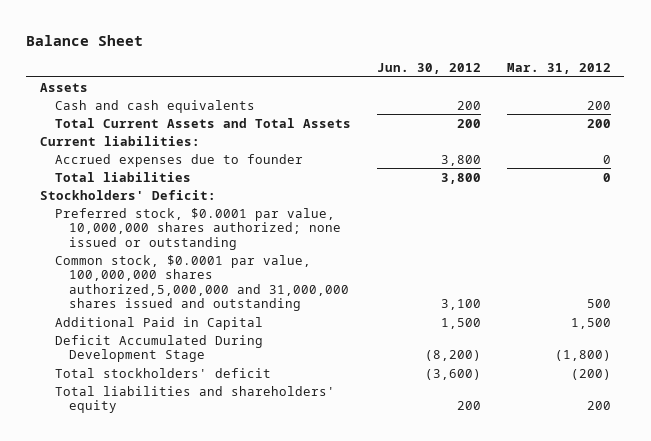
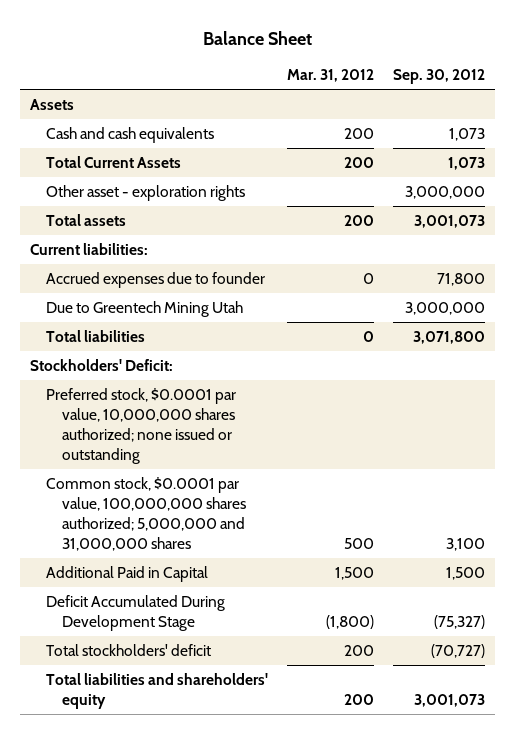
- | Jun. 30, 2012 | Mar. 31, 2012
+ | Mar. 31, 2012 | Sep. 30, 2012
- Total Current Assets and Total Assets | 200 | 200
+ Total Current Assets | 200 | 1,073
+ Other asset - exploration rights | | 3,000,000
+ Total assets | 200 | 3,001,073
+ Due to Greentech Mining Utah | | 3,000,000
- Common stock, $0.0001 par value, 100,000,000 shares authorized,5,000,000 and 31,000,000 shares issued and outstanding | 3,100 | 500
+ Common stock, $0.0001 par value, 100,000,000 shares authorized; 5,000,000 and 31,000,000 shares | 500 | 3,100
- Total stockholders' deficit | (3,600) | (200)
+ Total stockholders' deficit | 200 | (70,727)

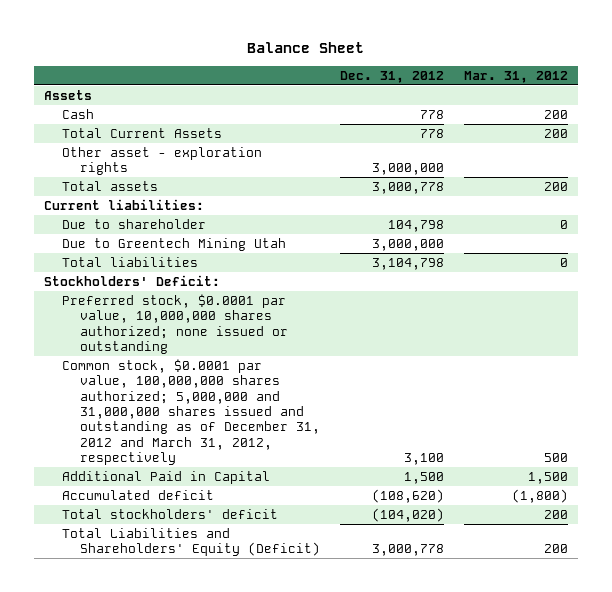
- | Mar. 31, 2012 | Sep. 30, 2012
+ | Dec. 31, 2012 | Mar. 31, 2012
- Cash and cash equivalents | 200 | 1,073
+ Cash | 778 | 200
- Accrued expenses due to founder | 0 | 71,800
+ Due to shareholder | 104,798 | 0
- Common stock, $0.0001 par value, 100,000,000 shares authorized; 5,000,000 and 31,000,000 shares | 500 | 3,100
+ Common stock, $0.0001 par value, 100,000,000 shares authorized; 5,000,000 and 31,000,000 shares issued and outstanding as of December 31, 2012 and March 31, 2012, respectively | 3,100 | 500
- Deficit Accumulated During Development Stage | (1,800) | (75,327)
+ Accumulated deficit | (108,620) | (1,800)
- Total liabilities and shareholders' equity | 200 | 3,001,073
+ Total Liabilities and Shareholders' Equity (Deficit) | 3,000,778 | 200

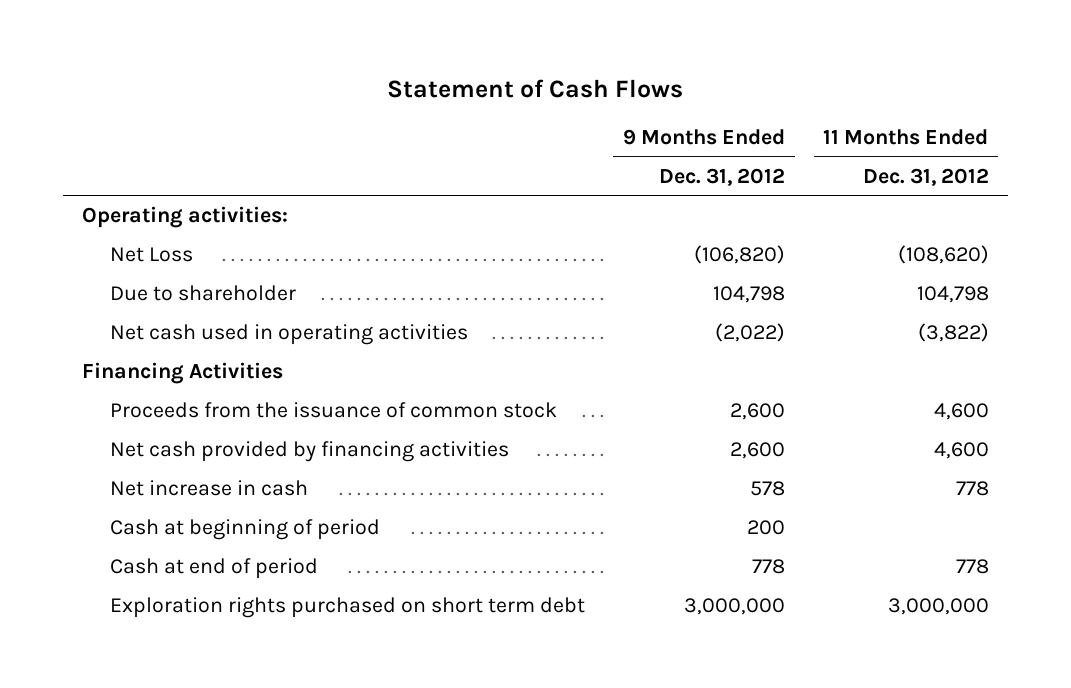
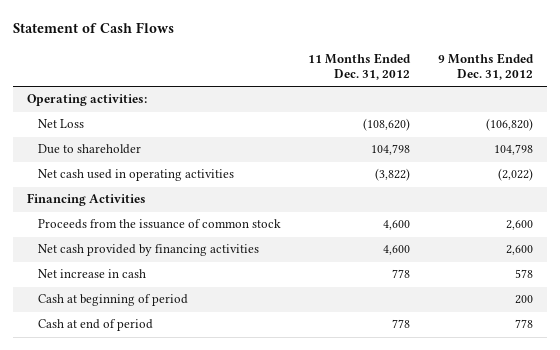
- | 9 Months Ended Dec. 31, 2012 | 11 Months Ended Dec. 31, 2012
+ | 11 Months Ended Dec. 31, 2012 | 9 Months Ended Dec. 31, 2012
- Exploration rights purchased on short term debt | 3,000,000 | 3,000,000

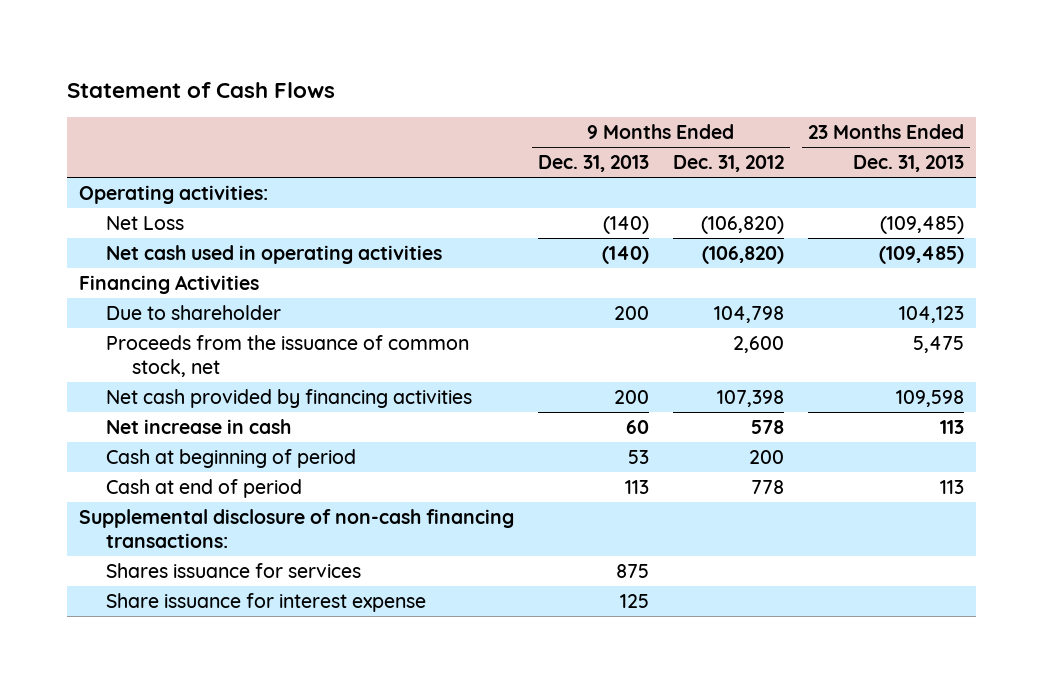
- | 11 Months Ended Dec. 31, 2012 | 9 Months Ended Dec. 31, 2012
+ | 9 Months Ended Dec. 31, 2013 | 9 Months Ended Dec. 31, 2012 | 23 Months Ended Dec. 31, 2013
- Net cash used in operating activities | (3,822) | (2,022)
+ Net cash used in operating activities | (140) | (106,820) | (109,485)
- Proceeds from the issuance of common stock | 4,600 | 2,600
- Net cash provided by financing activities | 4,600 | 2,600
moved down: Due to shareholder | 200 | 104,798 | 104,123
+ Proceeds from the issuance of common stock, net | | 2,600 | 5,475
+ Net cash provided by financing activities | 200 | 107,398 | 109,598
+ Supplemental disclosure of non-cash financing transactions:
+ Shares issuance for services | 875 | |
+ Share issuance for interest expense | 125 | |

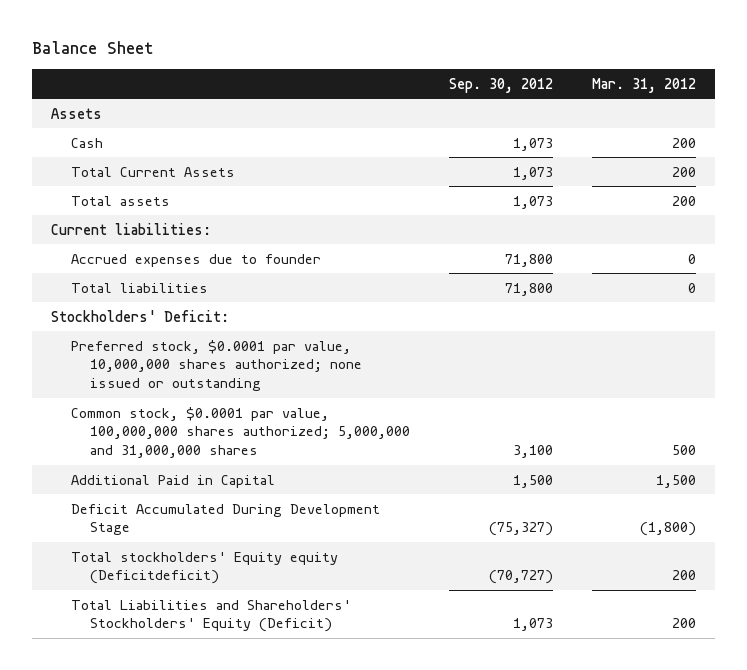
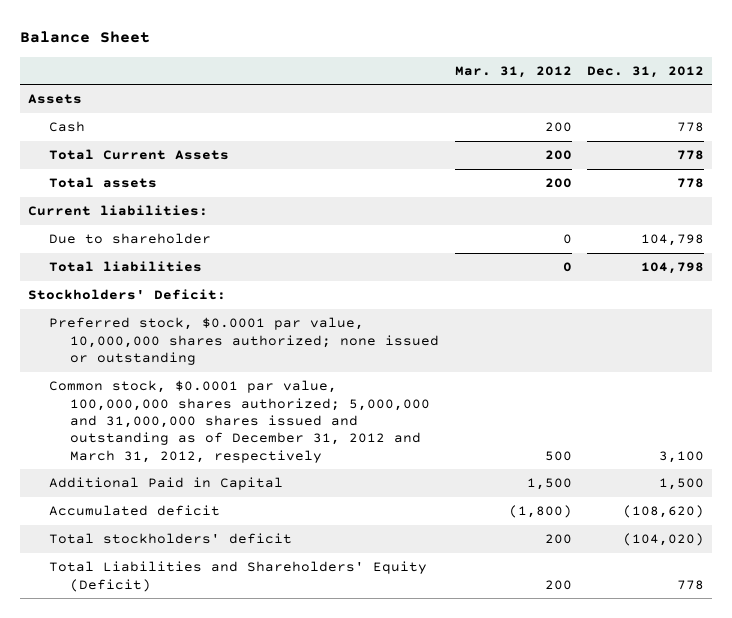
- | Sep. 30, 2012 | Mar. 31, 2012
+ | Mar. 31, 2012 | Dec. 31, 2012
- Accrued expenses due to founder | 71,800 | 0
+ Due to shareholder | 0 | 104,798
- Common stock, $0.0001 par value, 100,000,000 shares authorized; 5,000,000 and 31,000,000 shares | 3,100 | 500
+ Common stock, $0.0001 par value, 100,000,000 shares authorized; 5,000,000 and 31,000,000 shares issued and outstanding as of December 31, 2012 and March 31, 2012, respectively | 500 | 3,100
- Deficit Accumulated During Development Stage | (75,327) | (1,800)
- Total stockholders' Equity equity (Deficitdeficit) | (70,727) | 200
- Total Liabilities and Shareholders' Stockholders' Equity (Deficit) | 1,073 | 200
+ Accumulated deficit | (1,800) | (108,620)
+ Total stockholders' deficit | 200 | (104,020)
+ Total Liabilities and Shareholders' Equity (Deficit) | 200 | 778

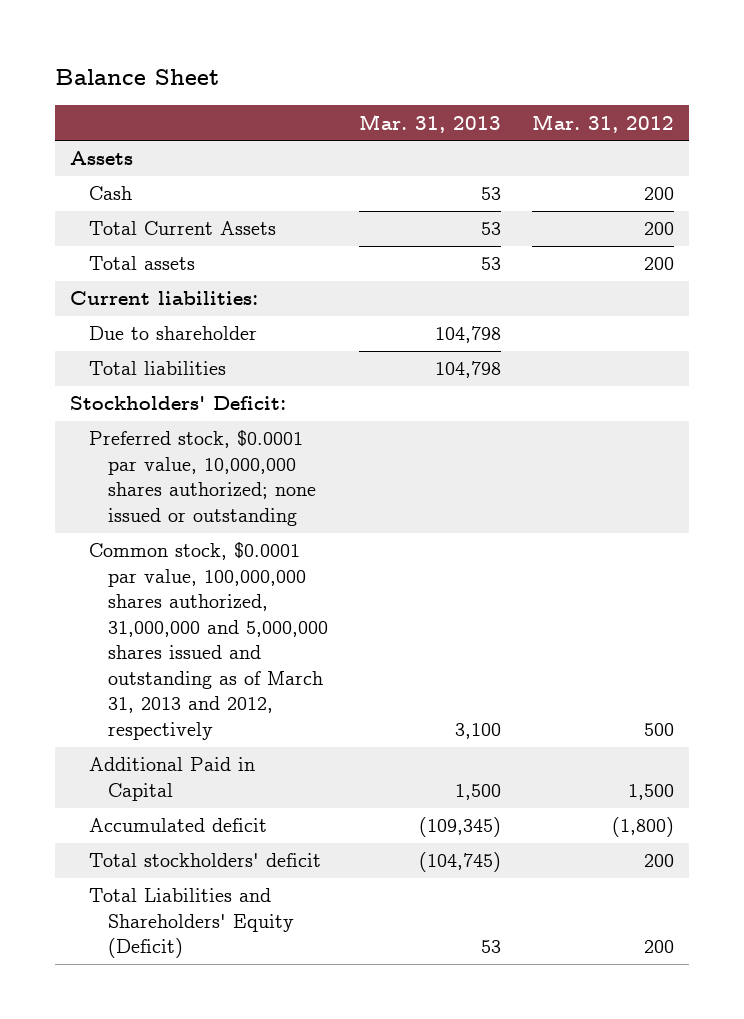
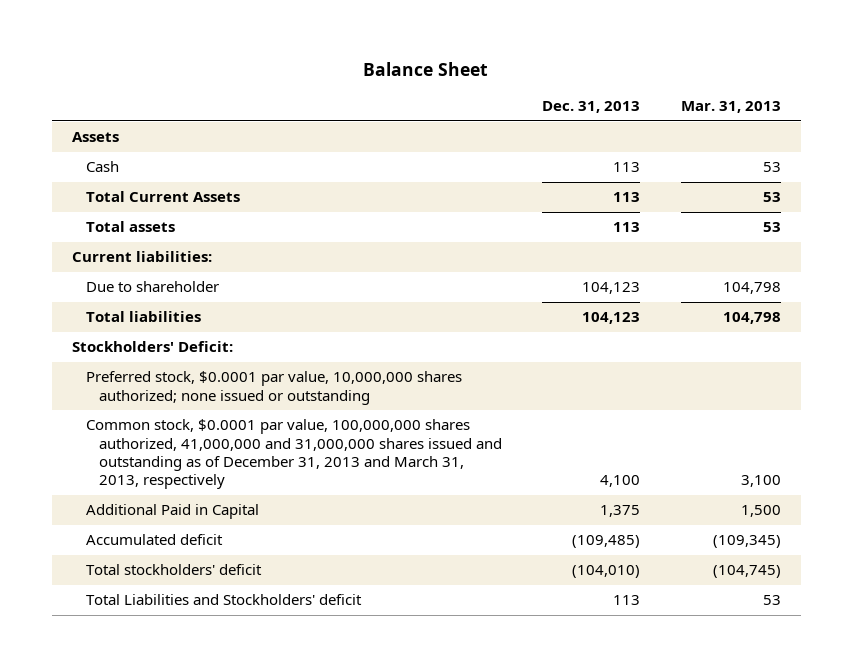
- | Mar. 31, 2013 | Mar. 31, 2012
+ | Dec. 31, 2013 | Mar. 31, 2013
- Common stock, $0.0001 par value, 100,000,000 shares authorized, 31,000,000 and 5,000,000 shares issued and outstanding as of March 31, 2013 and 2012, respectively | 3,100 | 500
+ Common stock, $0.0001 par value, 100,000,000 shares authorized, 41,000,000 and 31,000,000 shares issued and outstanding as of December 31, 2013 and March 31, 2013, respectively | 4,100 | 3,100
- Total Liabilities and Shareholders' Equity (Deficit) | 53 | 200
+ Total Liabilities and Stockholders' deficit | 113 | 53

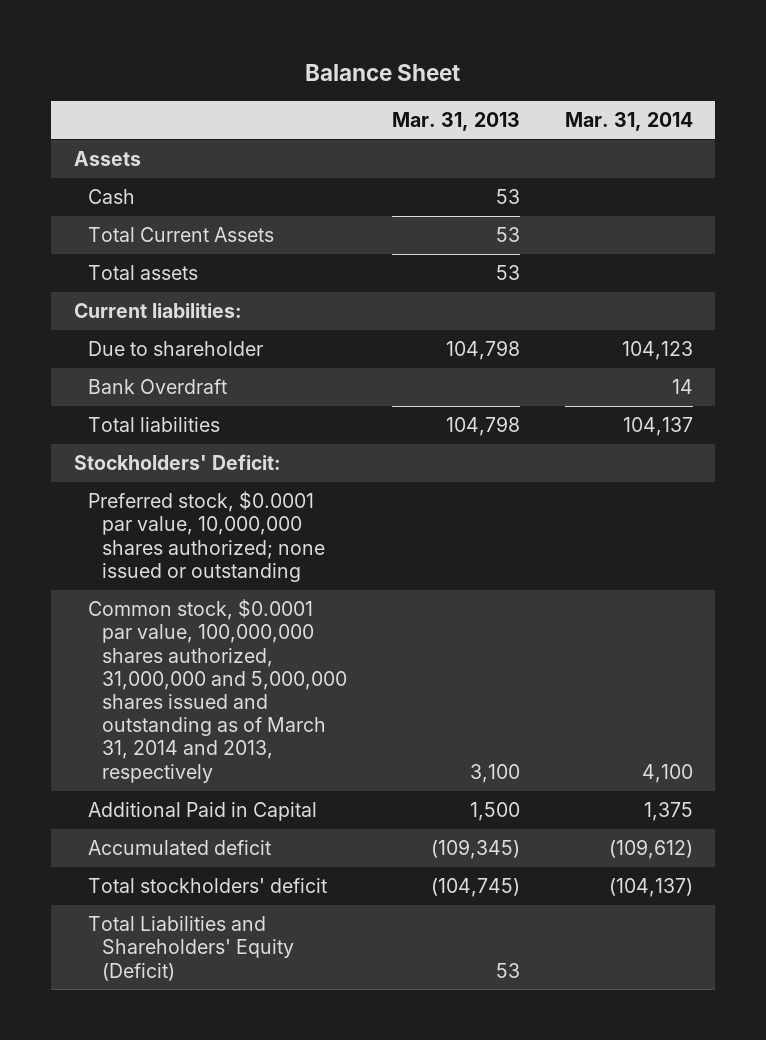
- | Dec. 31, 2013 | Mar. 31, 2013
+ | Mar. 31, 2013 | Mar. 31, 2014
+ Bank Overdraft | | 14
- Common stock, $0.0001 par value, 100,000,000 shares authorized, 41,000,000 and 31,000,000 shares issued and outstanding as of December 31, 2013 and March 31, 2013, respectively | 4,100 | 3,100
+ Common stock, $0.0001 par value, 100,000,000 shares authorized, 31,000,000 and 5,000,000 shares issued and outstanding as of March 31, 2014 and 2013, respectively | 3,100 | 4,100
- Total Liabilities and Stockholders' deficit | 113 | 53
+ Total Liabilities and Shareholders' Equity (Deficit) | 53 |

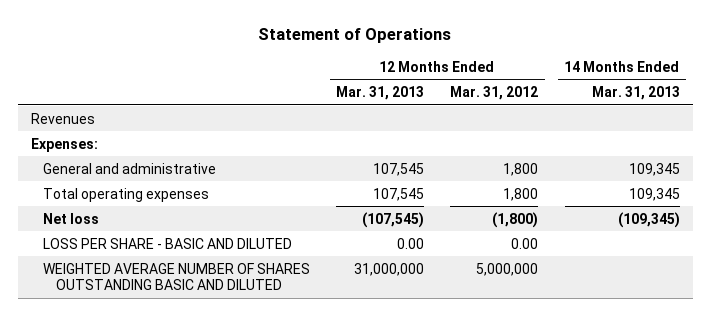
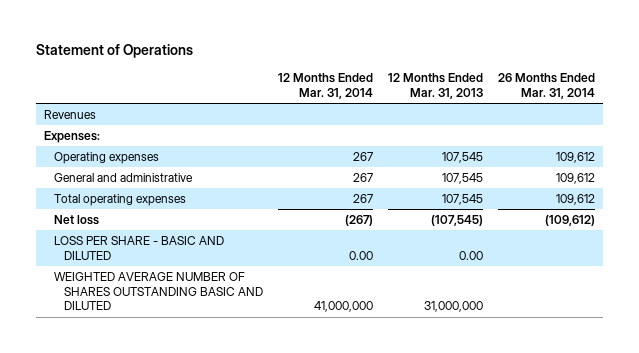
- | 12 Months Ended Mar. 31, 2013 | 12 Months Ended Mar. 31, 2012 | 14 Months Ended Mar. 31, 2013
+ | 12 Months Ended Mar. 31, 2014 | 12 Months Ended Mar. 31, 2013 | 26 Months Ended Mar. 31, 2014
+ Operating expenses | 267 | 107,545 | 109,612

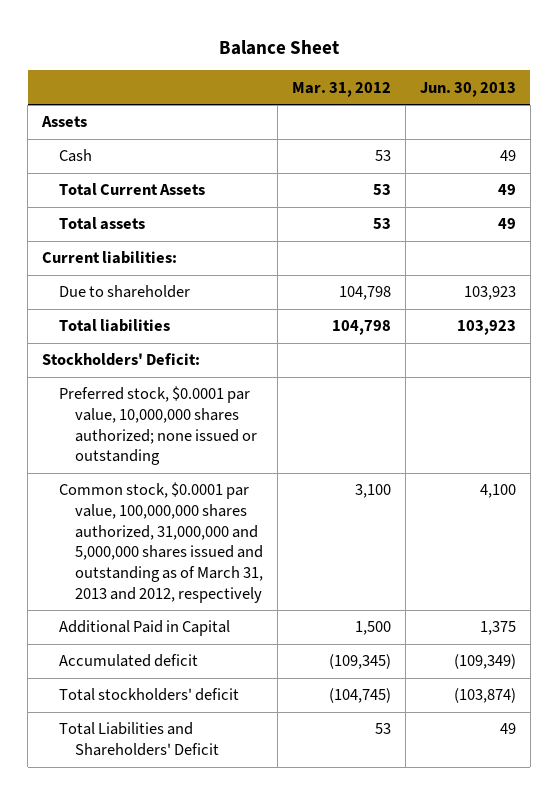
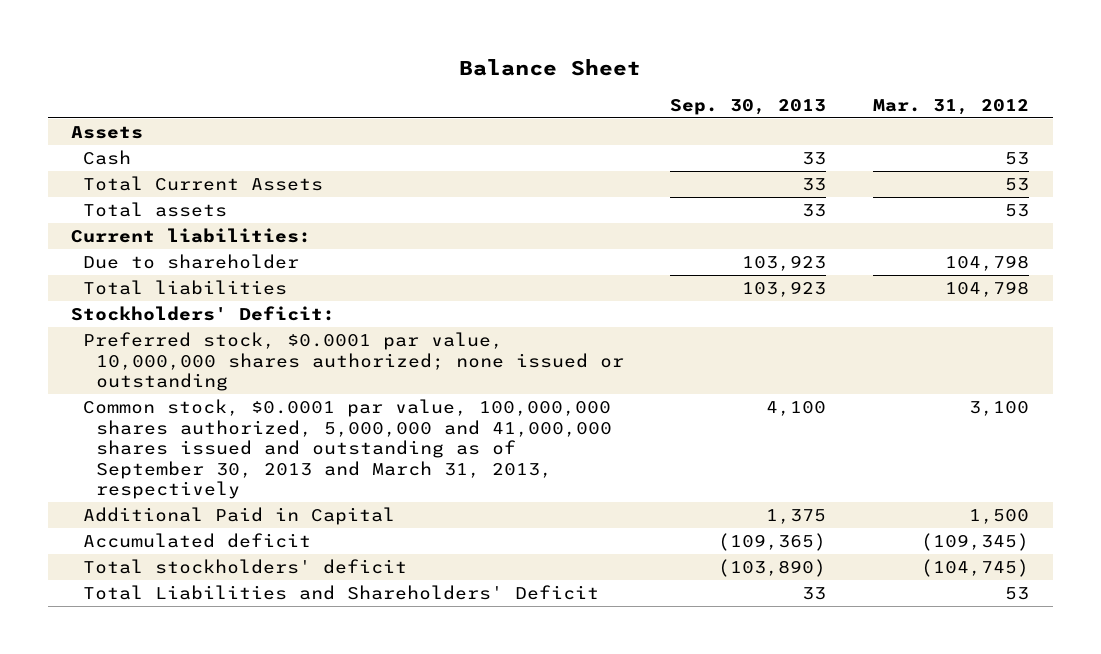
- | Mar. 31, 2012 | Jun. 30, 2013
+ | Sep. 30, 2013 | Mar. 31, 2012
- Common stock, $0.0001 par value, 100,000,000 shares authorized, 31,000,000 and 5,000,000 shares issued and outstanding as of March 31, 2013 and 2012, respectively | 3,100 | 4,100
+ Common stock, $0.0001 par value, 100,000,000 shares authorized, 5,000,000 and 41,000,000 shares issued and outstanding as of September 30, 2013 and March 31, 2013, respectively | 4,100 | 3,100

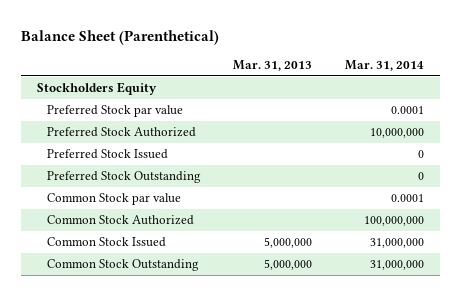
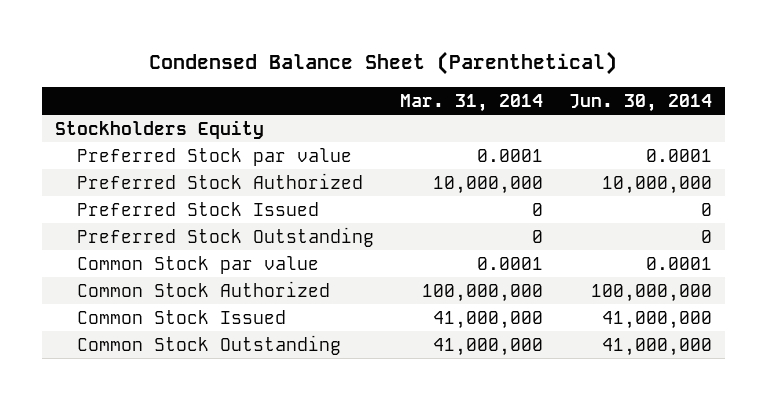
- Balance Sheet (Parenthetical)
+ Condensed Balance Sheet (Parenthetical)
- | Mar. 31, 2013 | Mar. 31, 2014
+ | Mar. 31, 2014 | Jun. 30, 2014
- Common Stock Issued | 5,000,000 | 31,000,000
- Common Stock Outstanding | 5,000,000 | 31,000,000
+ Common Stock Issued | 41,000,000 | 41,000,000
+ Common Stock Outstanding | 41,000,000 | 41,000,000

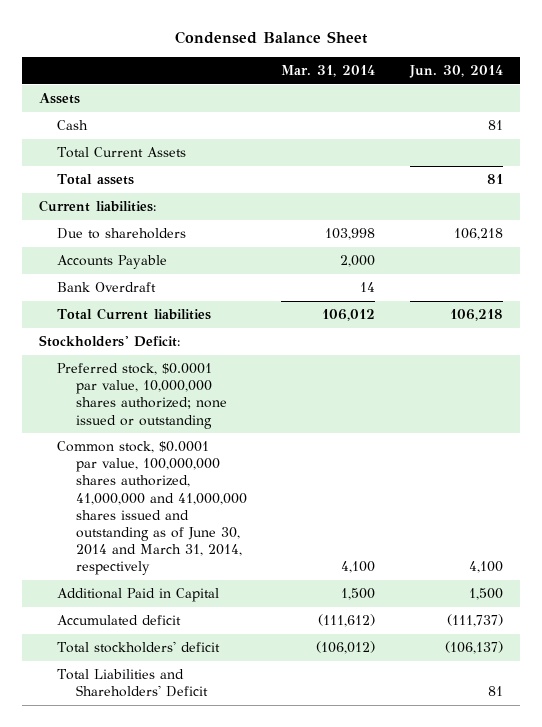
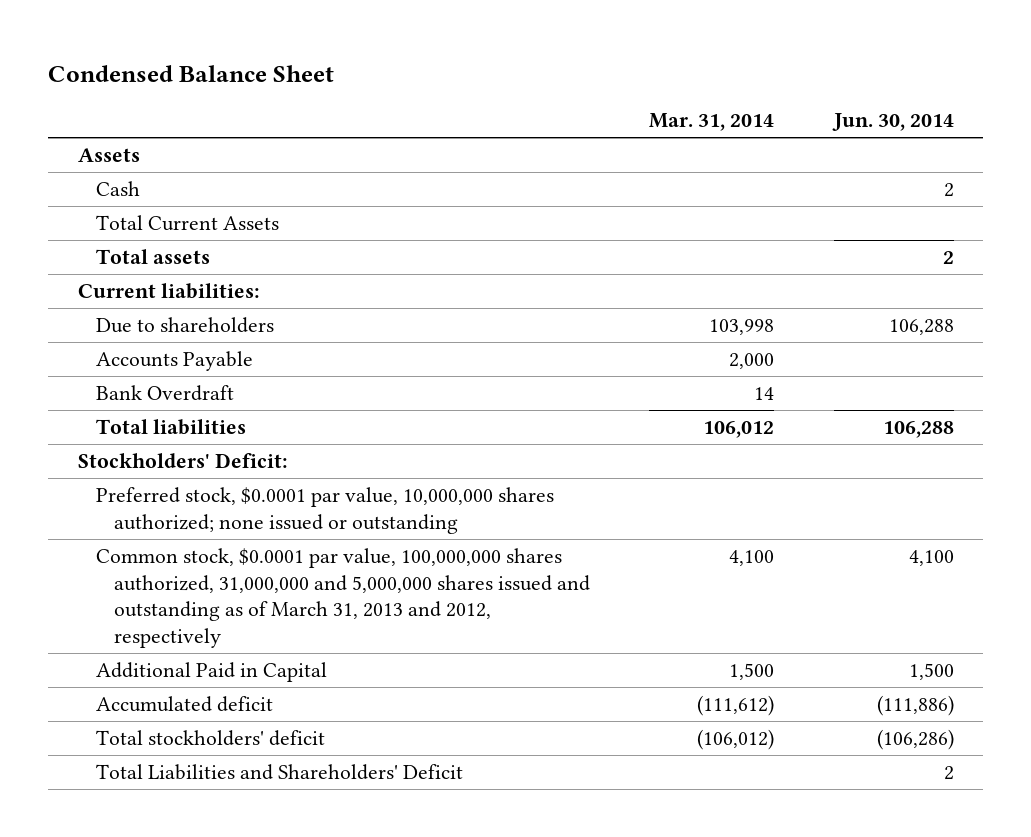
- Cash | | 81
+ Cash | | 2
- Total assets | | 81
+ Total assets | | 2
- Due to shareholders | 103,998 | 106,218
+ Due to shareholders | 103,998 | 106,288
- Total Current liabilities | 106,012 | 106,218
+ Total liabilities | 106,012 | 106,288
- Common stock, $0.0001 par value, 100,000,000 shares authorized, 41,000,000 and 41,000,000 shares issued and outstanding as of June 30, 2014 and March 31, 2014, respectively | 4,100 | 4,100
+ Common stock, $0.0001 par value, 100,000,000 shares authorized, 31,000,000 and 5,000,000 shares issued and outstanding as of March 31, 2013 and 2012, respectively | 4,100 | 4,100
- Accumulated deficit | (111,612) | (111,737)
- Total stockholders' deficit | (106,012) | (106,137)
- Total Liabilities and Shareholders' Deficit | | 81
+ Accumulated deficit | (111,612) | (111,886)
+ Total stockholders' deficit | (106,012) | (106,286)
+ Total Liabilities and Shareholders' Deficit | | 2

